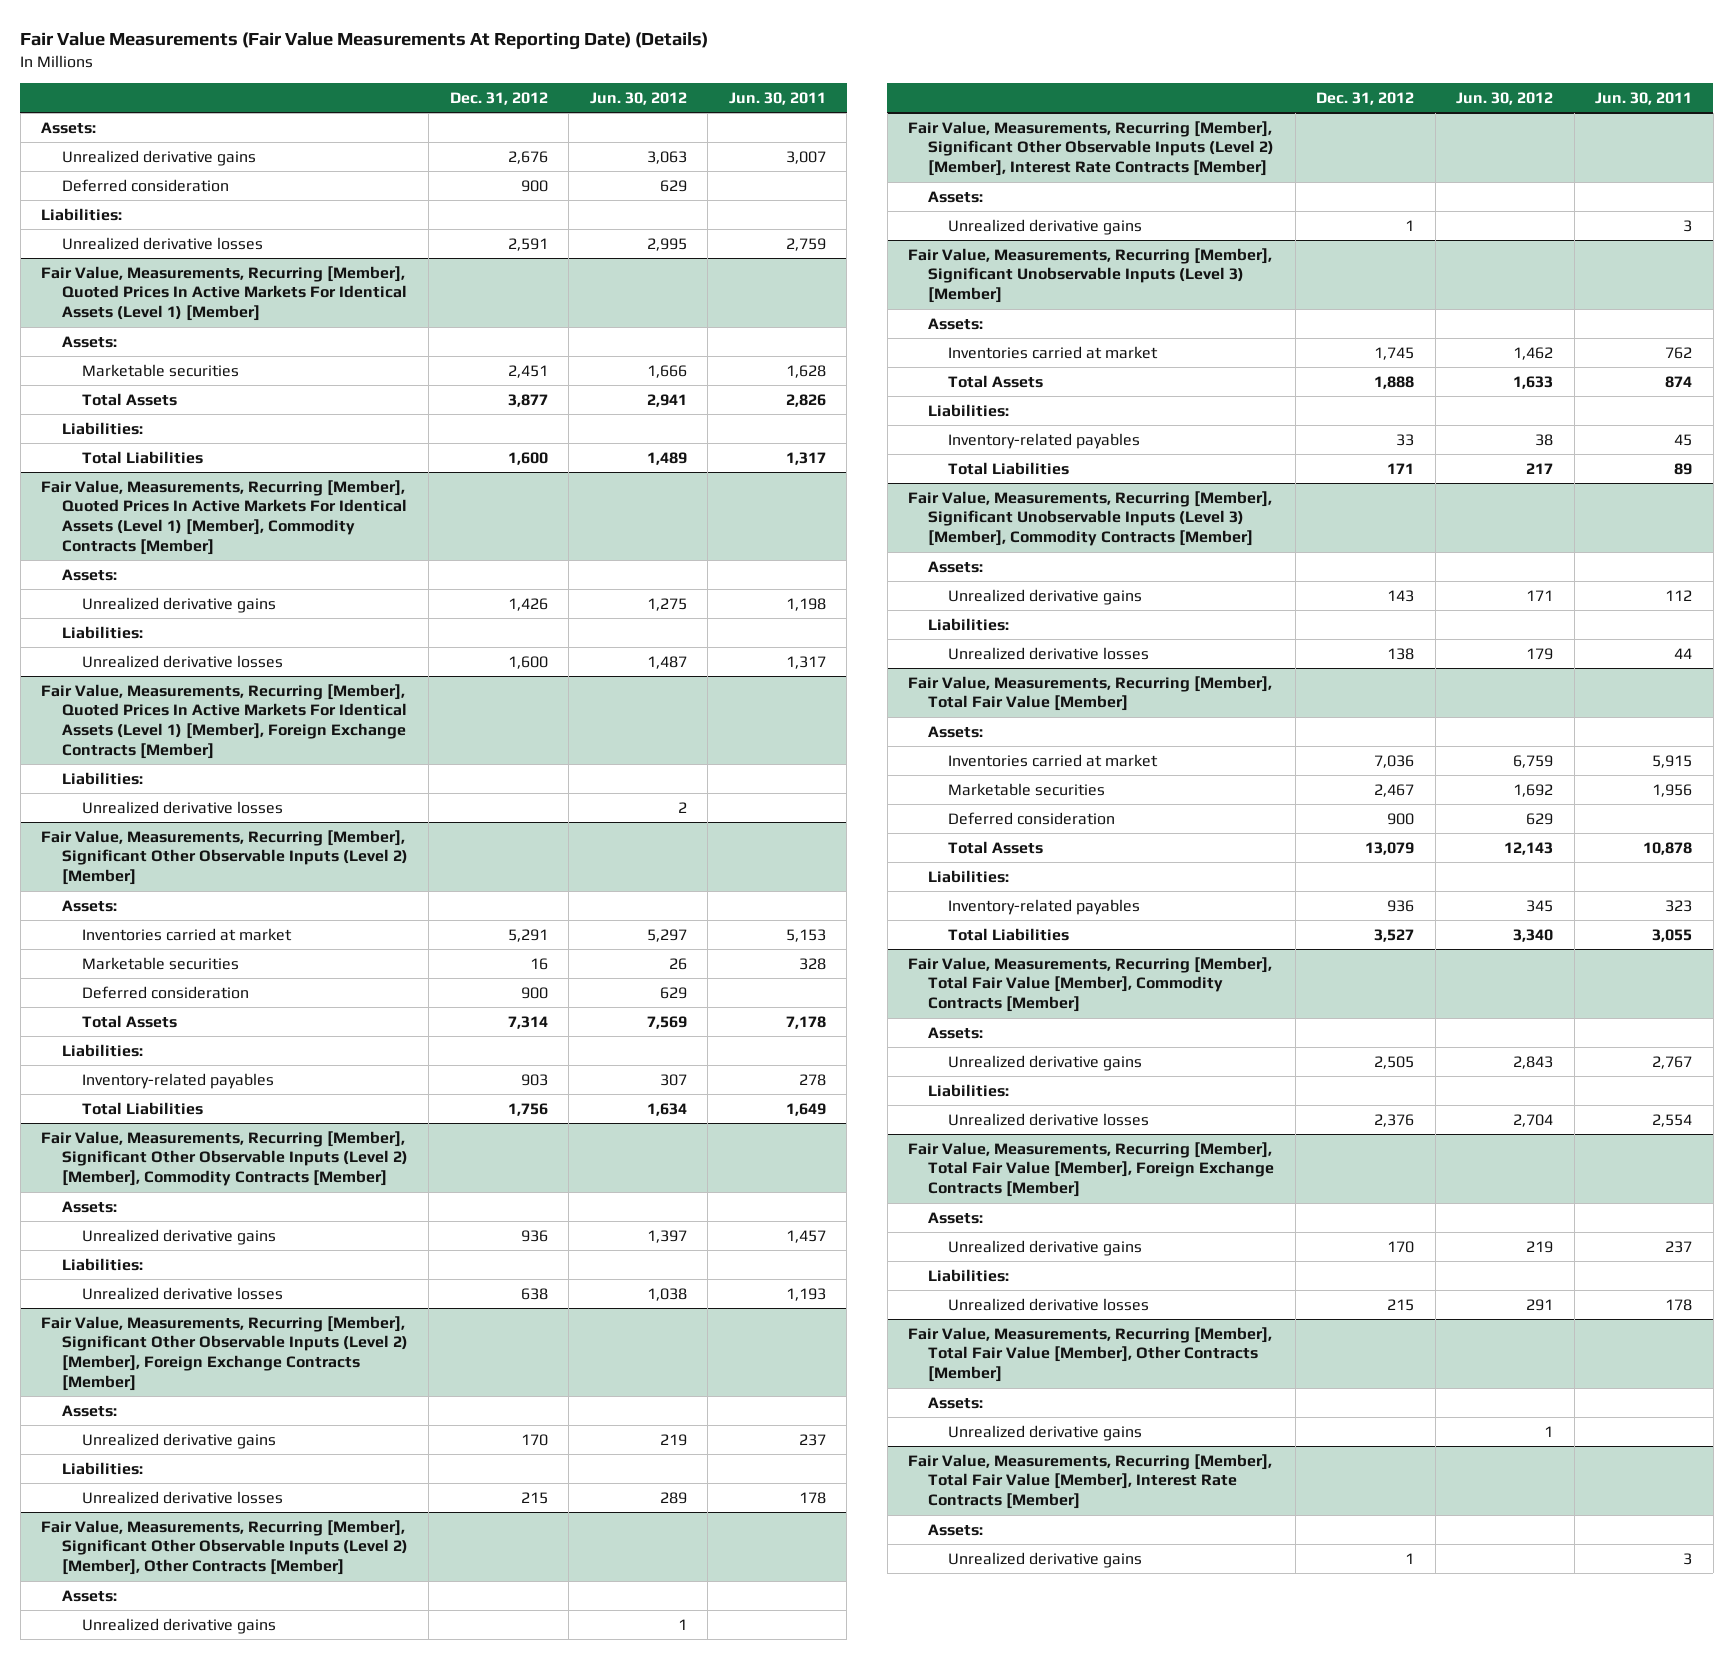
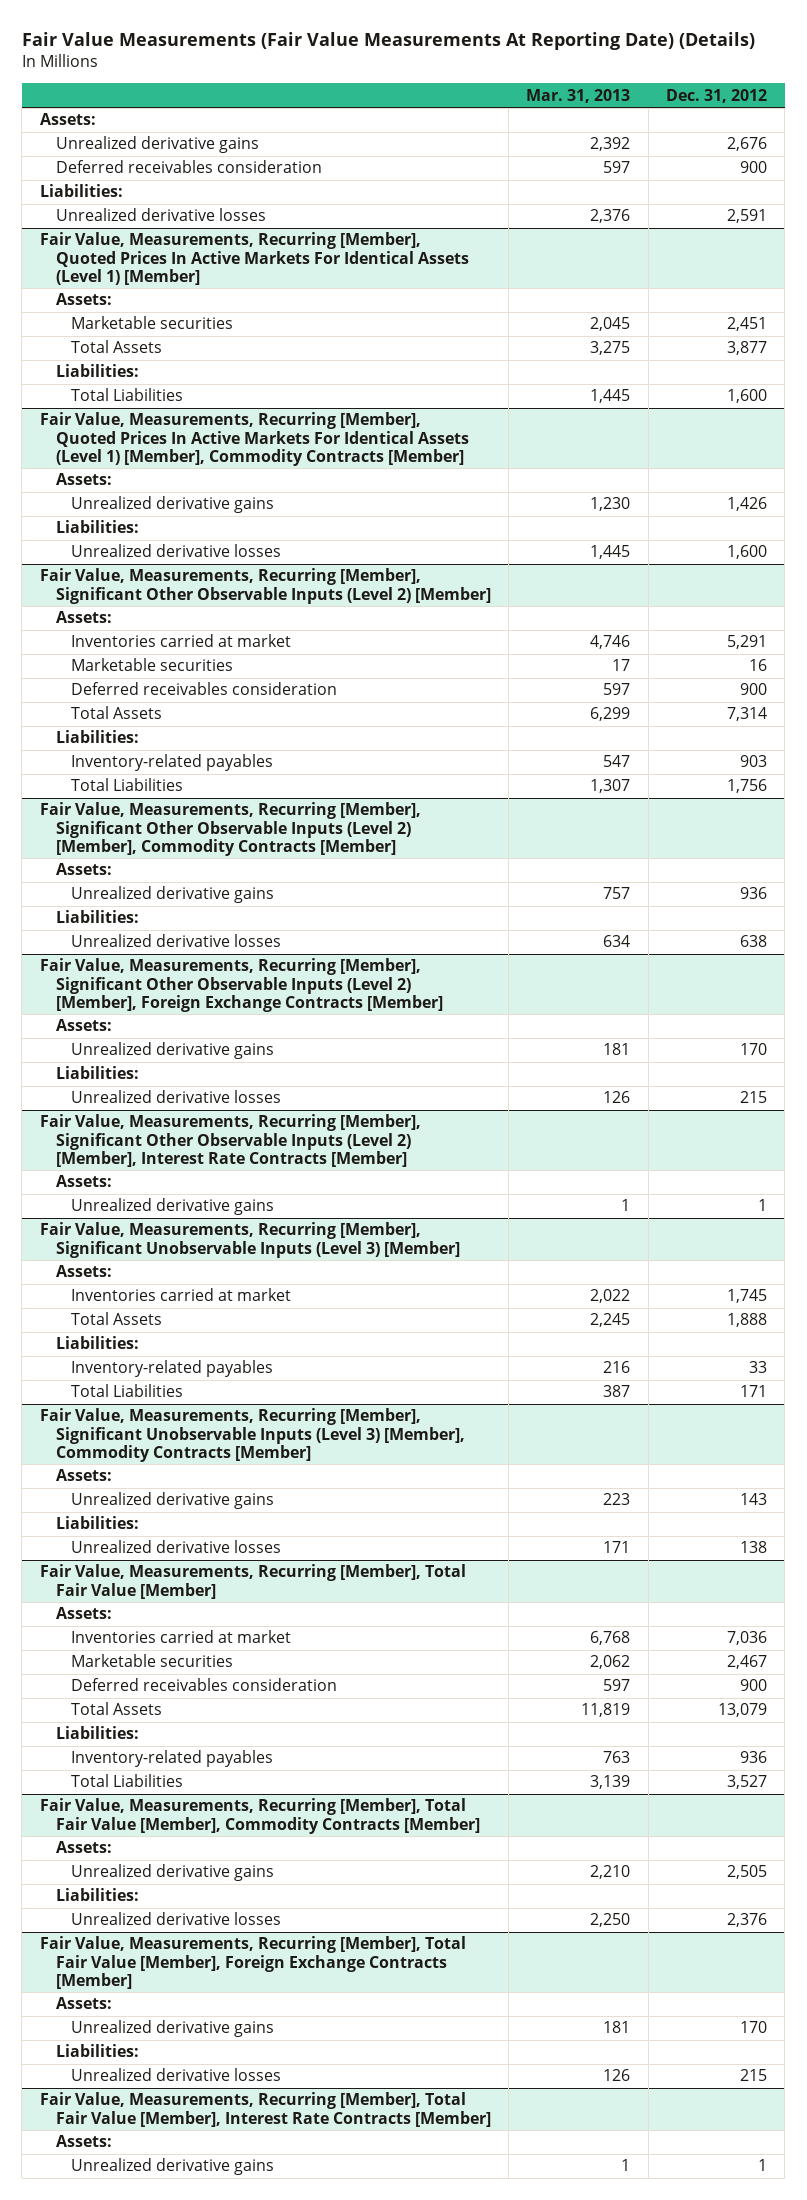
- | Dec. 31, 2012 | Jun. 30, 2012 | Jun. 30, 2011
+ | Mar. 31, 2013 | Dec. 31, 2012
- Deferred consideration | 900 | 629 |
+ Deferred receivables consideration | 597 | 900
- Fair Value, Measurements, Recurring [Member], Quoted Prices In Active Markets For Identical Assets (Level 1) [Member], Foreign Exchange Contracts [Member]
- Liabilities:
- Unrealized derivative losses | | 2 |
@ Fair Value, Measurements, Recurring [Member], Significant Other Observable Inputs (Level 2) [Member]
- Deferred consideration | 900 | 629 |
+ Deferred receivables consideration | 597 | 900
- Fair Value, Measurements, Recurring [Member], Significant Other Observable Inputs (Level 2) [Member], Other Contracts [Member]
- Assets:
- Unrealized derivative gains | | 1 |
@ Fair Value, Measurements, Recurring [Member], Total Fair Value [Member]
- Deferred consideration | 900 | 629 |
+ Deferred receivables consideration | 597 | 900
- Fair Value, Measurements, Recurring [Member], Total Fair Value [Member], Other Contracts [Member]
- Assets:
- Unrealized derivative gains | | 1 |

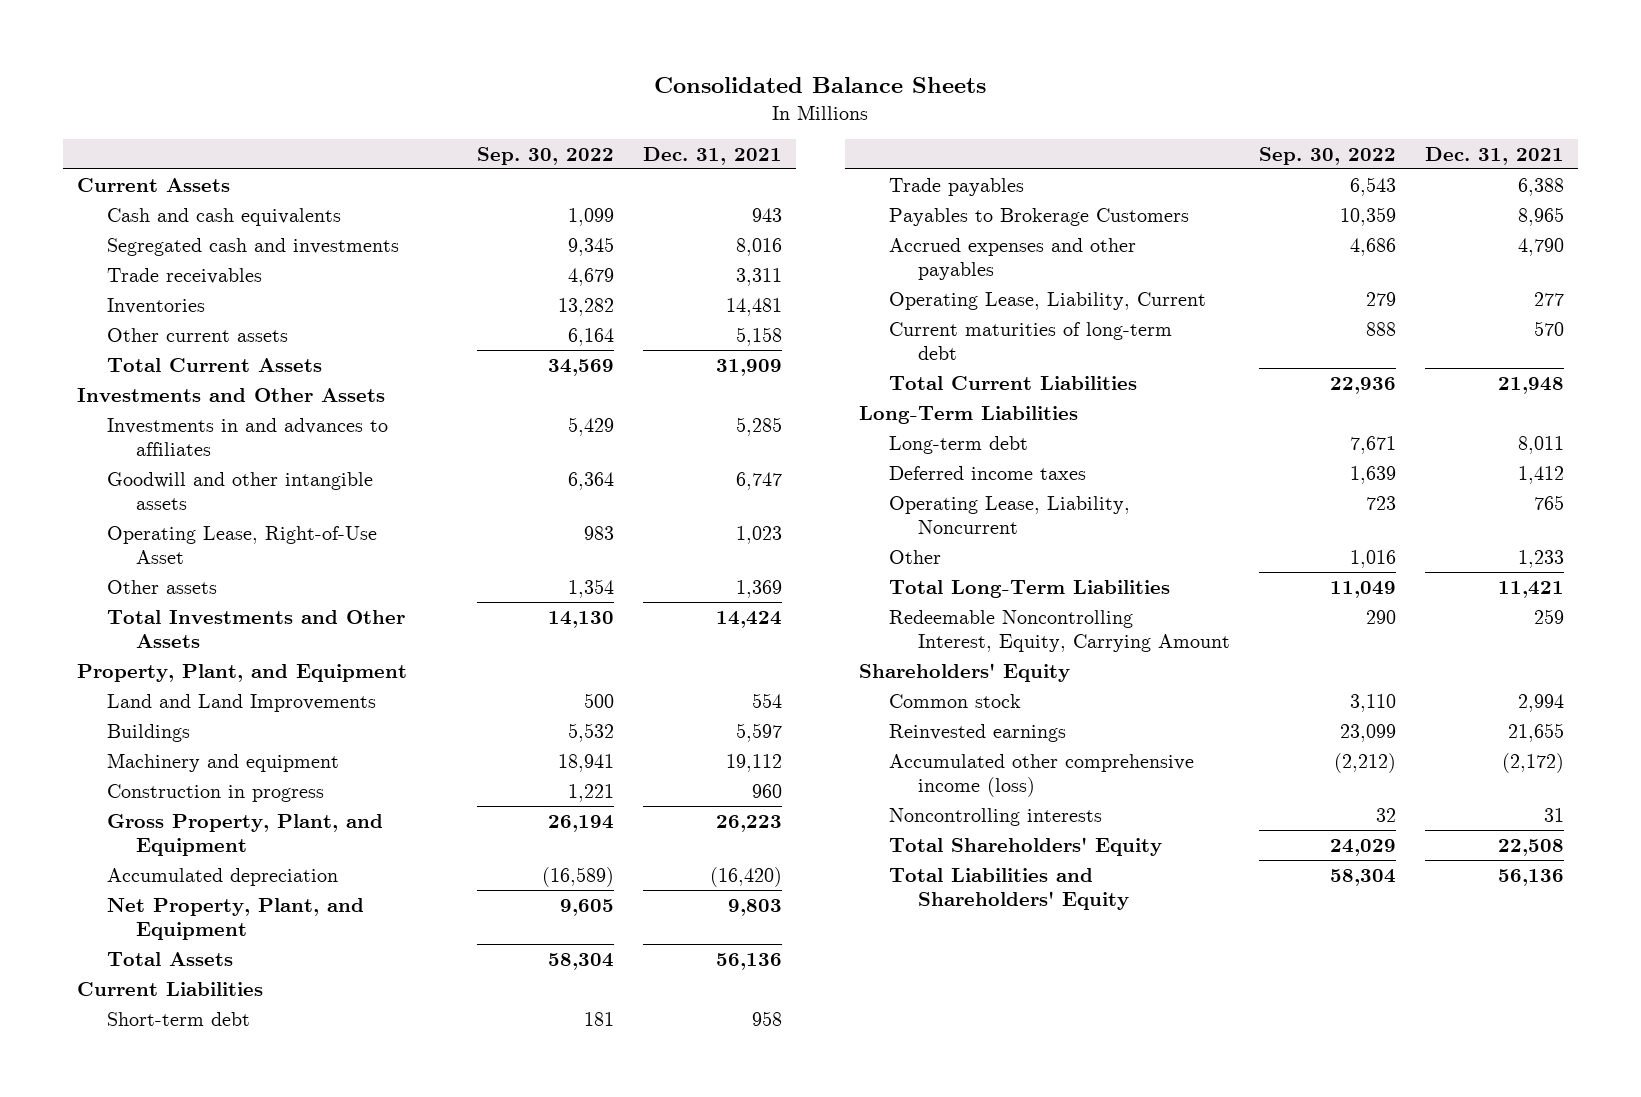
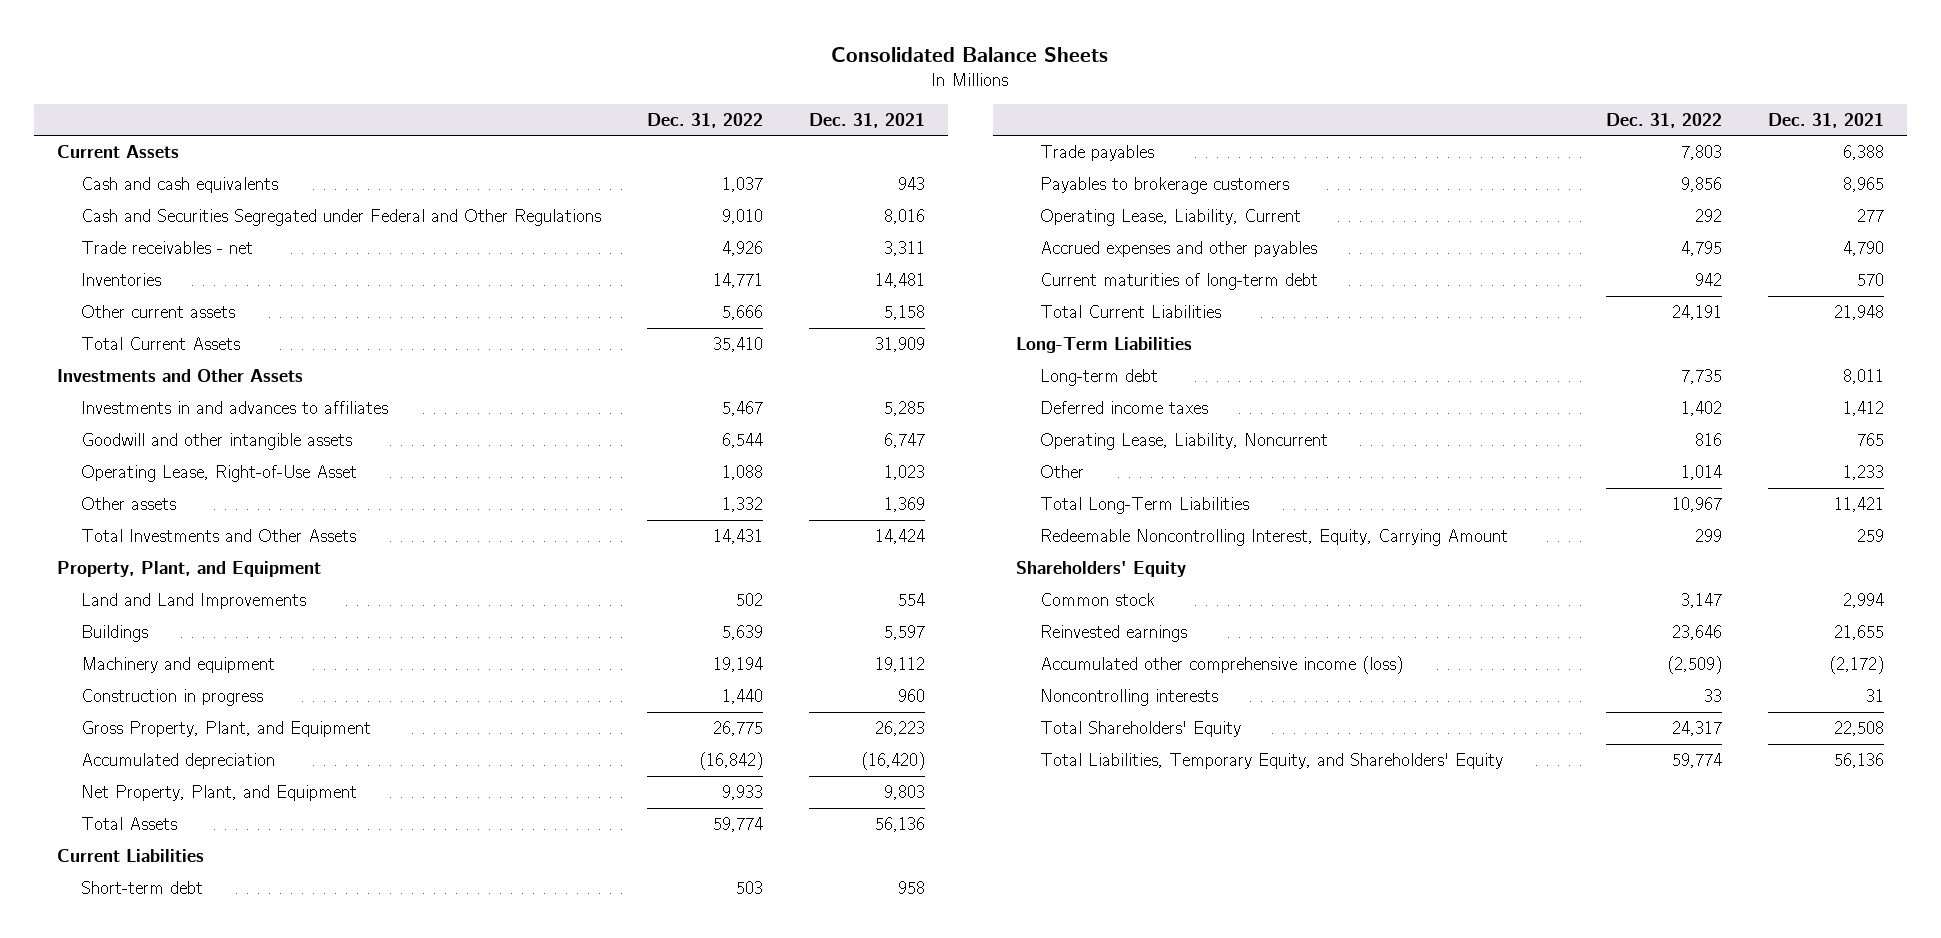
- | Sep. 30, 2022 | Dec. 31, 2021
+ | Dec. 31, 2022 | Dec. 31, 2021
- Segregated cash and investments | 9,345 | 8,016
- Trade receivables | 4,679 | 3,311
+ Cash and Securities Segregated under Federal and Other Regulations | 9,010 | 8,016
+ Trade receivables - net | 4,926 | 3,311
- Payables to Brokerage Customers | 10,359 | 8,965
+ Payables to brokerage customers | 9,856 | 8,965
moved down: Accrued expenses and other payables | 4,795 | 4,790
- Total Liabilities and Shareholders' Equity | 58,304 | 56,136
+ Total Liabilities, Temporary Equity, and Shareholders' Equity | 59,774 | 56,136

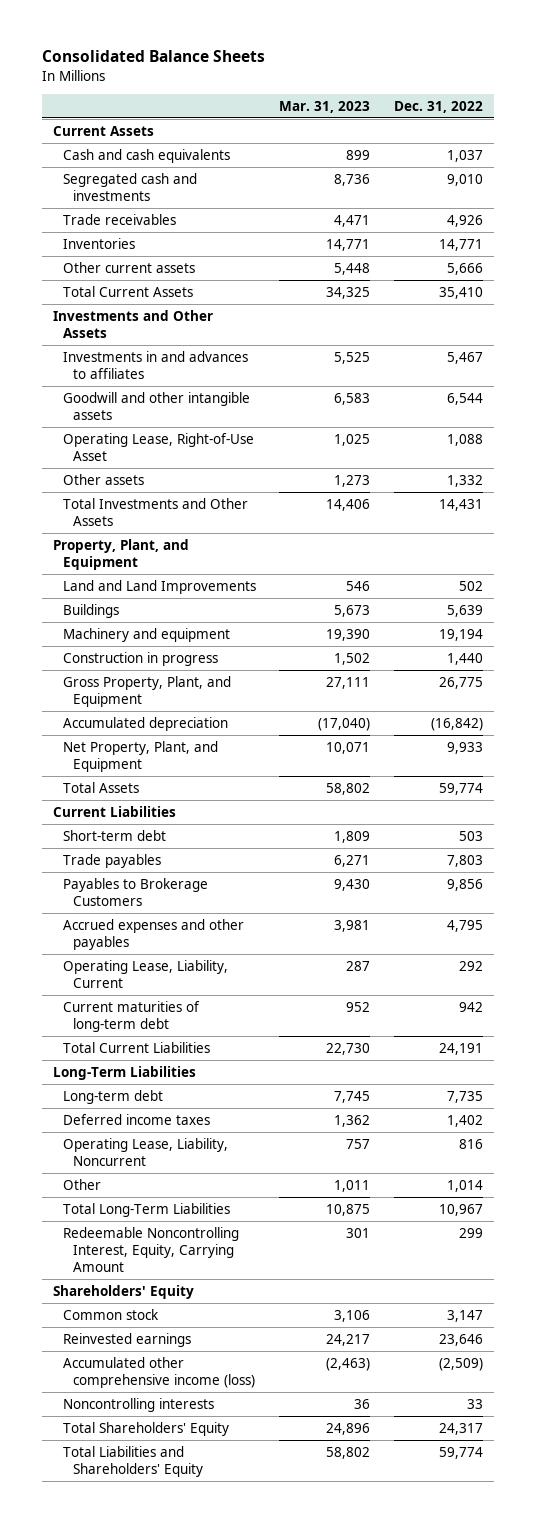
- | Dec. 31, 2022 | Dec. 31, 2021
+ | Mar. 31, 2023 | Dec. 31, 2022
- Cash and Securities Segregated under Federal and Other Regulations | 9,010 | 8,016
- Trade receivables - net | 4,926 | 3,311
+ Segregated cash and investments | 8,736 | 9,010
+ Trade receivables | 4,471 | 4,926
- Payables to brokerage customers | 9,856 | 8,965
+ Payables to Brokerage Customers | 9,430 | 9,856
moved down: Operating Lease, Liability, Current | 287 | 292
- Total Liabilities, Temporary Equity, and Shareholders' Equity | 59,774 | 56,136
+ Total Liabilities and Shareholders' Equity | 58,802 | 59,774

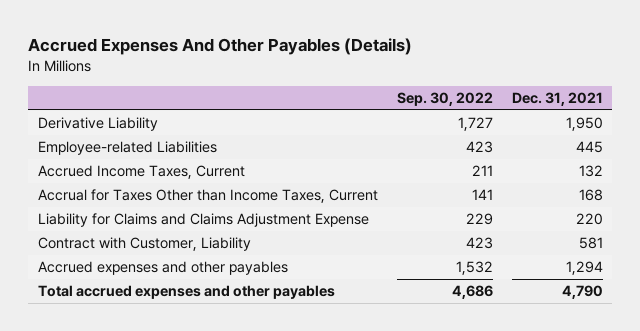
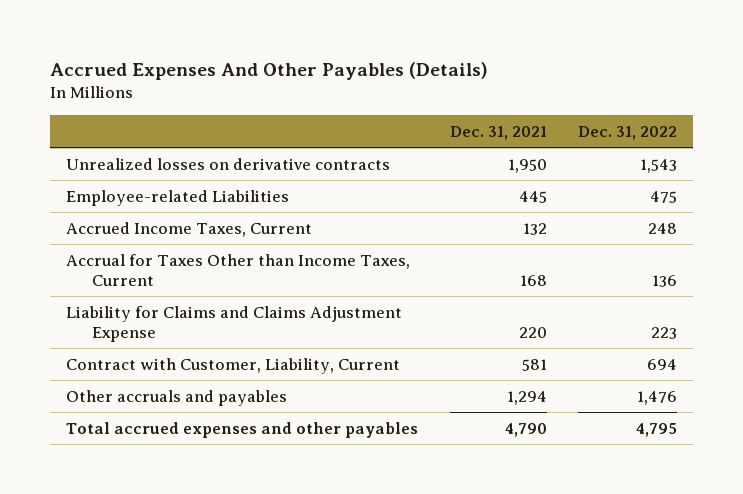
- | Sep. 30, 2022 | Dec. 31, 2021
+ | Dec. 31, 2021 | Dec. 31, 2022
- Derivative Liability | 1,727 | 1,950
+ Unrealized losses on derivative contracts | 1,950 | 1,543
- Contract with Customer, Liability | 423 | 581
- Accrued expenses and other payables | 1,532 | 1,294
+ Contract with Customer, Liability, Current | 581 | 694
+ Other accruals and payables | 1,294 | 1,476

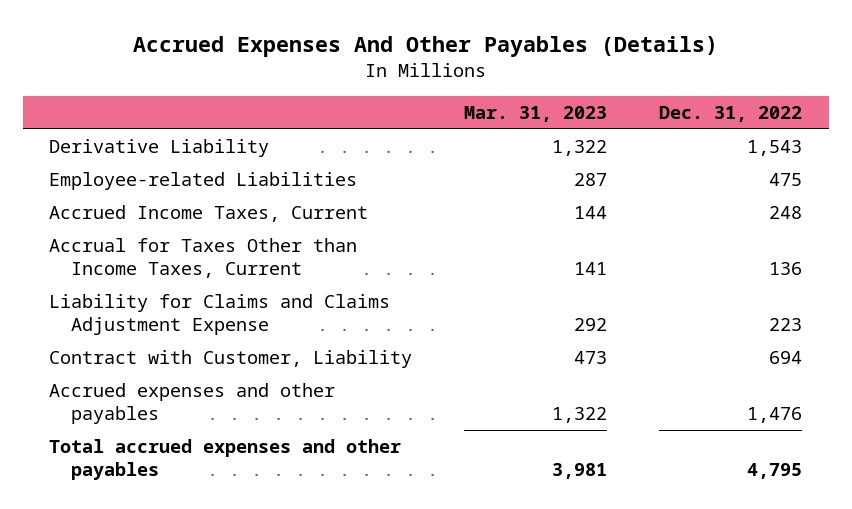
- | Dec. 31, 2021 | Dec. 31, 2022
+ | Mar. 31, 2023 | Dec. 31, 2022
- Unrealized losses on derivative contracts | 1,950 | 1,543
+ Derivative Liability | 1,322 | 1,543
- Contract with Customer, Liability, Current | 581 | 694
- Other accruals and payables | 1,294 | 1,476
+ Contract with Customer, Liability | 473 | 694
+ Accrued expenses and other payables | 1,322 | 1,476

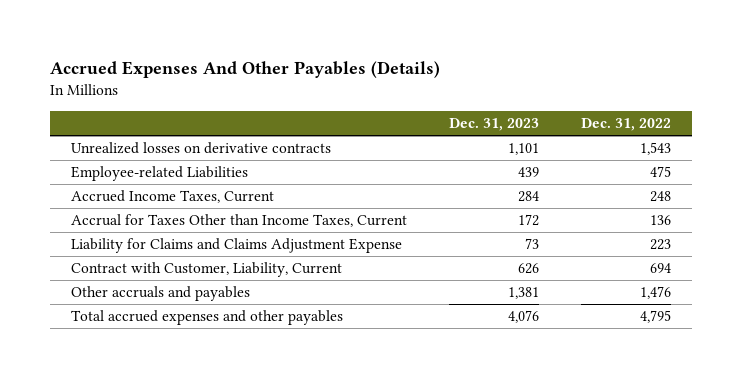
- | Mar. 31, 2023 | Dec. 31, 2022
+ | Dec. 31, 2023 | Dec. 31, 2022
- Derivative Liability | 1,322 | 1,543
+ Unrealized losses on derivative contracts | 1,101 | 1,543
- Contract with Customer, Liability | 473 | 694
- Accrued expenses and other payables | 1,322 | 1,476
+ Contract with Customer, Liability, Current | 626 | 694
+ Other accruals and payables | 1,381 | 1,476

